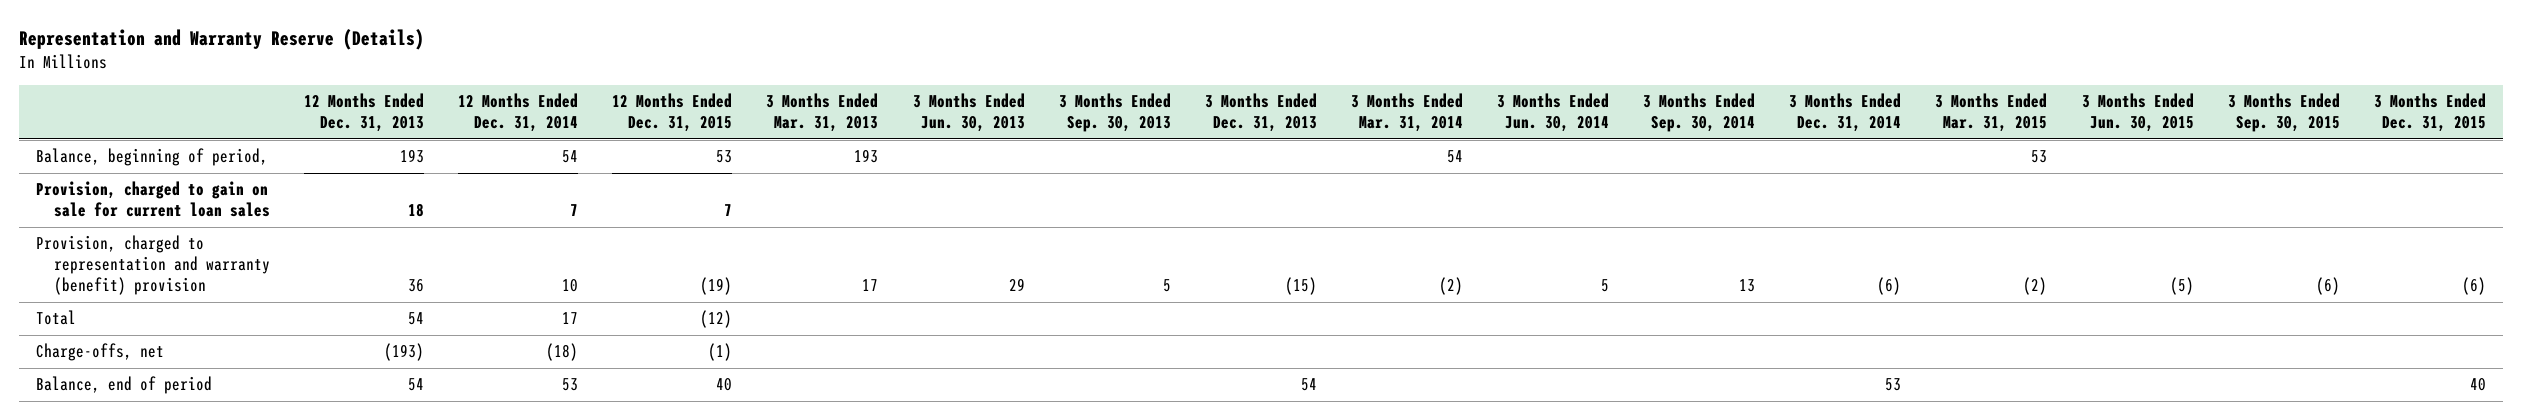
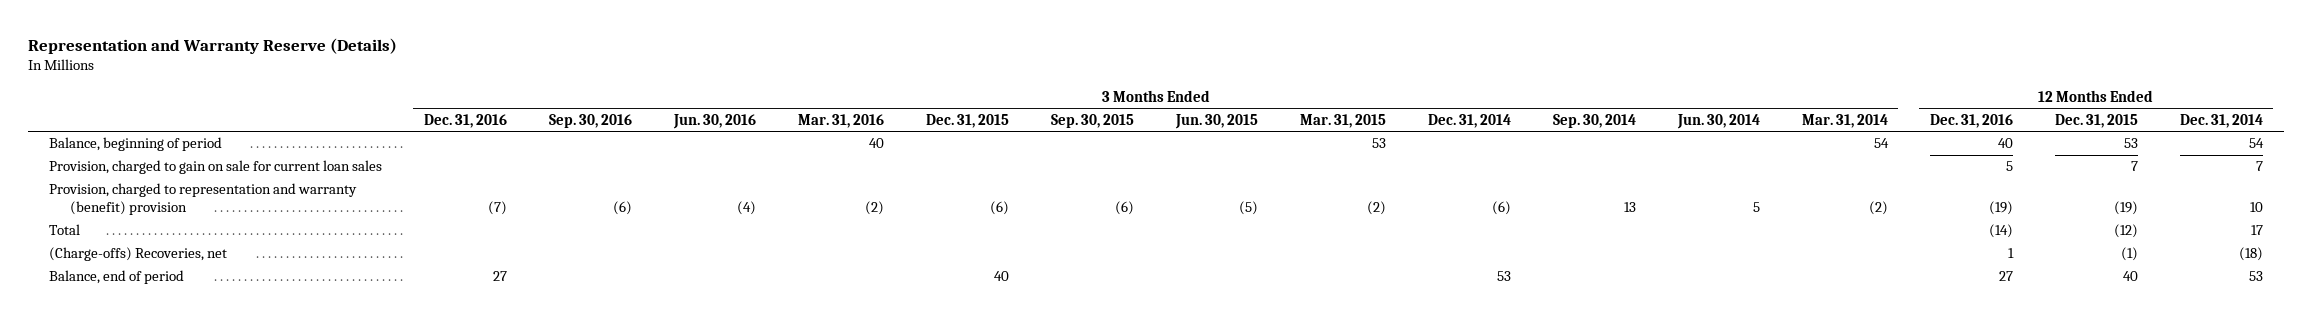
- | 12 Months Ended Dec. 31, 2013 | 12 Months Ended Dec. 31, 2014 | 12 Months Ended Dec. 31, 2015 | 3 Months Ended Mar. 31, 2013 | 3 Months Ended Jun. 30, 2013 | 3 Months Ended Sep. 30, 2013 | 3 Months Ended Dec. 31, 2013 | 3 Months Ended Mar. 31, 2014 | 3 Months Ended Jun. 30, 2014 | 3 Months Ended Sep. 30, 2014 | 3 Months Ended Dec. 31, 2014 | 3 Months Ended Mar. 31, 2015 | 3 Months Ended Jun. 30, 2015 | 3 Months Ended Sep. 30, 2015 | 3 Months Ended Dec. 31, 2015
+ | 3 Months Ended Dec. 31, 2016 | 3 Months Ended Sep. 30, 2016 | 3 Months Ended Jun. 30, 2016 | 3 Months Ended Mar. 31, 2016 | 3 Months Ended Dec. 31, 2015 | 3 Months Ended Sep. 30, 2015 | 3 Months Ended Jun. 30, 2015 | 3 Months Ended Mar. 31, 2015 | 3 Months Ended Dec. 31, 2014 | 3 Months Ended Sep. 30, 2014 | 3 Months Ended Jun. 30, 2014 | 3 Months Ended Mar. 31, 2014 | 12 Months Ended Dec. 31, 2016 | 12 Months Ended Dec. 31, 2015 | 12 Months Ended Dec. 31, 2014
- Balance, beginning of period, | 193 | 54 | 53 | 193 | | | | 54 | | | | 53 | | |
+ Balance, beginning of period | | | | 40 | | | | 53 | | | | 54 | 40 | 53 | 54
- Charge-offs, net | (193) | (18) | (1) | | | | | | | | | | | |
+ (Charge-offs) Recoveries, net | | | | | | | | | | | | | 1 | (1) | (18)

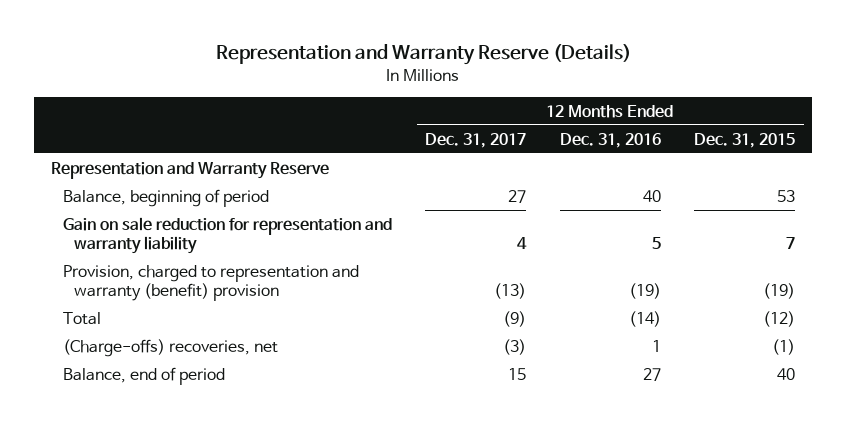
- | 3 Months Ended Dec. 31, 2016 | 3 Months Ended Sep. 30, 2016 | 3 Months Ended Jun. 30, 2016 | 3 Months Ended Mar. 31, 2016 | 3 Months Ended Dec. 31, 2015 | 3 Months Ended Sep. 30, 2015 | 3 Months Ended Jun. 30, 2015 | 3 Months Ended Mar. 31, 2015 | 3 Months Ended Dec. 31, 2014 | 3 Months Ended Sep. 30, 2014 | 3 Months Ended Jun. 30, 2014 | 3 Months Ended Mar. 31, 2014 | 12 Months Ended Dec. 31, 2016 | 12 Months Ended Dec. 31, 2015 | 12 Months Ended Dec. 31, 2014
+ | 12 Months Ended Dec. 31, 2017 | 12 Months Ended Dec. 31, 2016 | 12 Months Ended Dec. 31, 2015
+ Representation and Warranty Reserve
- Provision, charged to gain on sale for current loan sales | | | | | | | | | | | | | 5 | 7 | 7
+ Gain on sale reduction for representation and warranty liability | 4 | 5 | 7
- (Charge-offs) Recoveries, net | | | | | | | | | | | | | 1 | (1) | (18)
+ (Charge-offs) recoveries, net | (3) | 1 | (1)

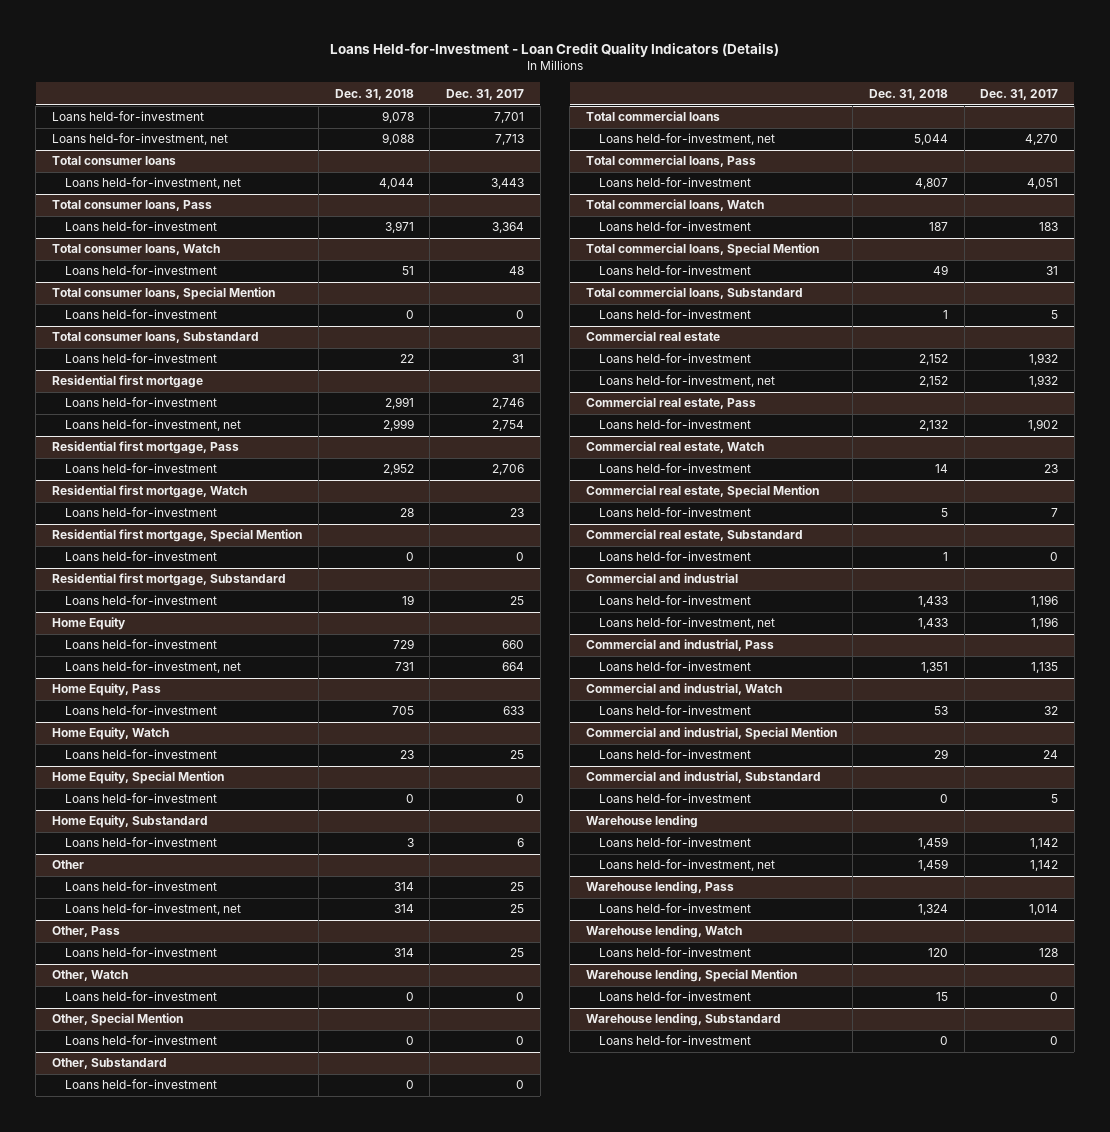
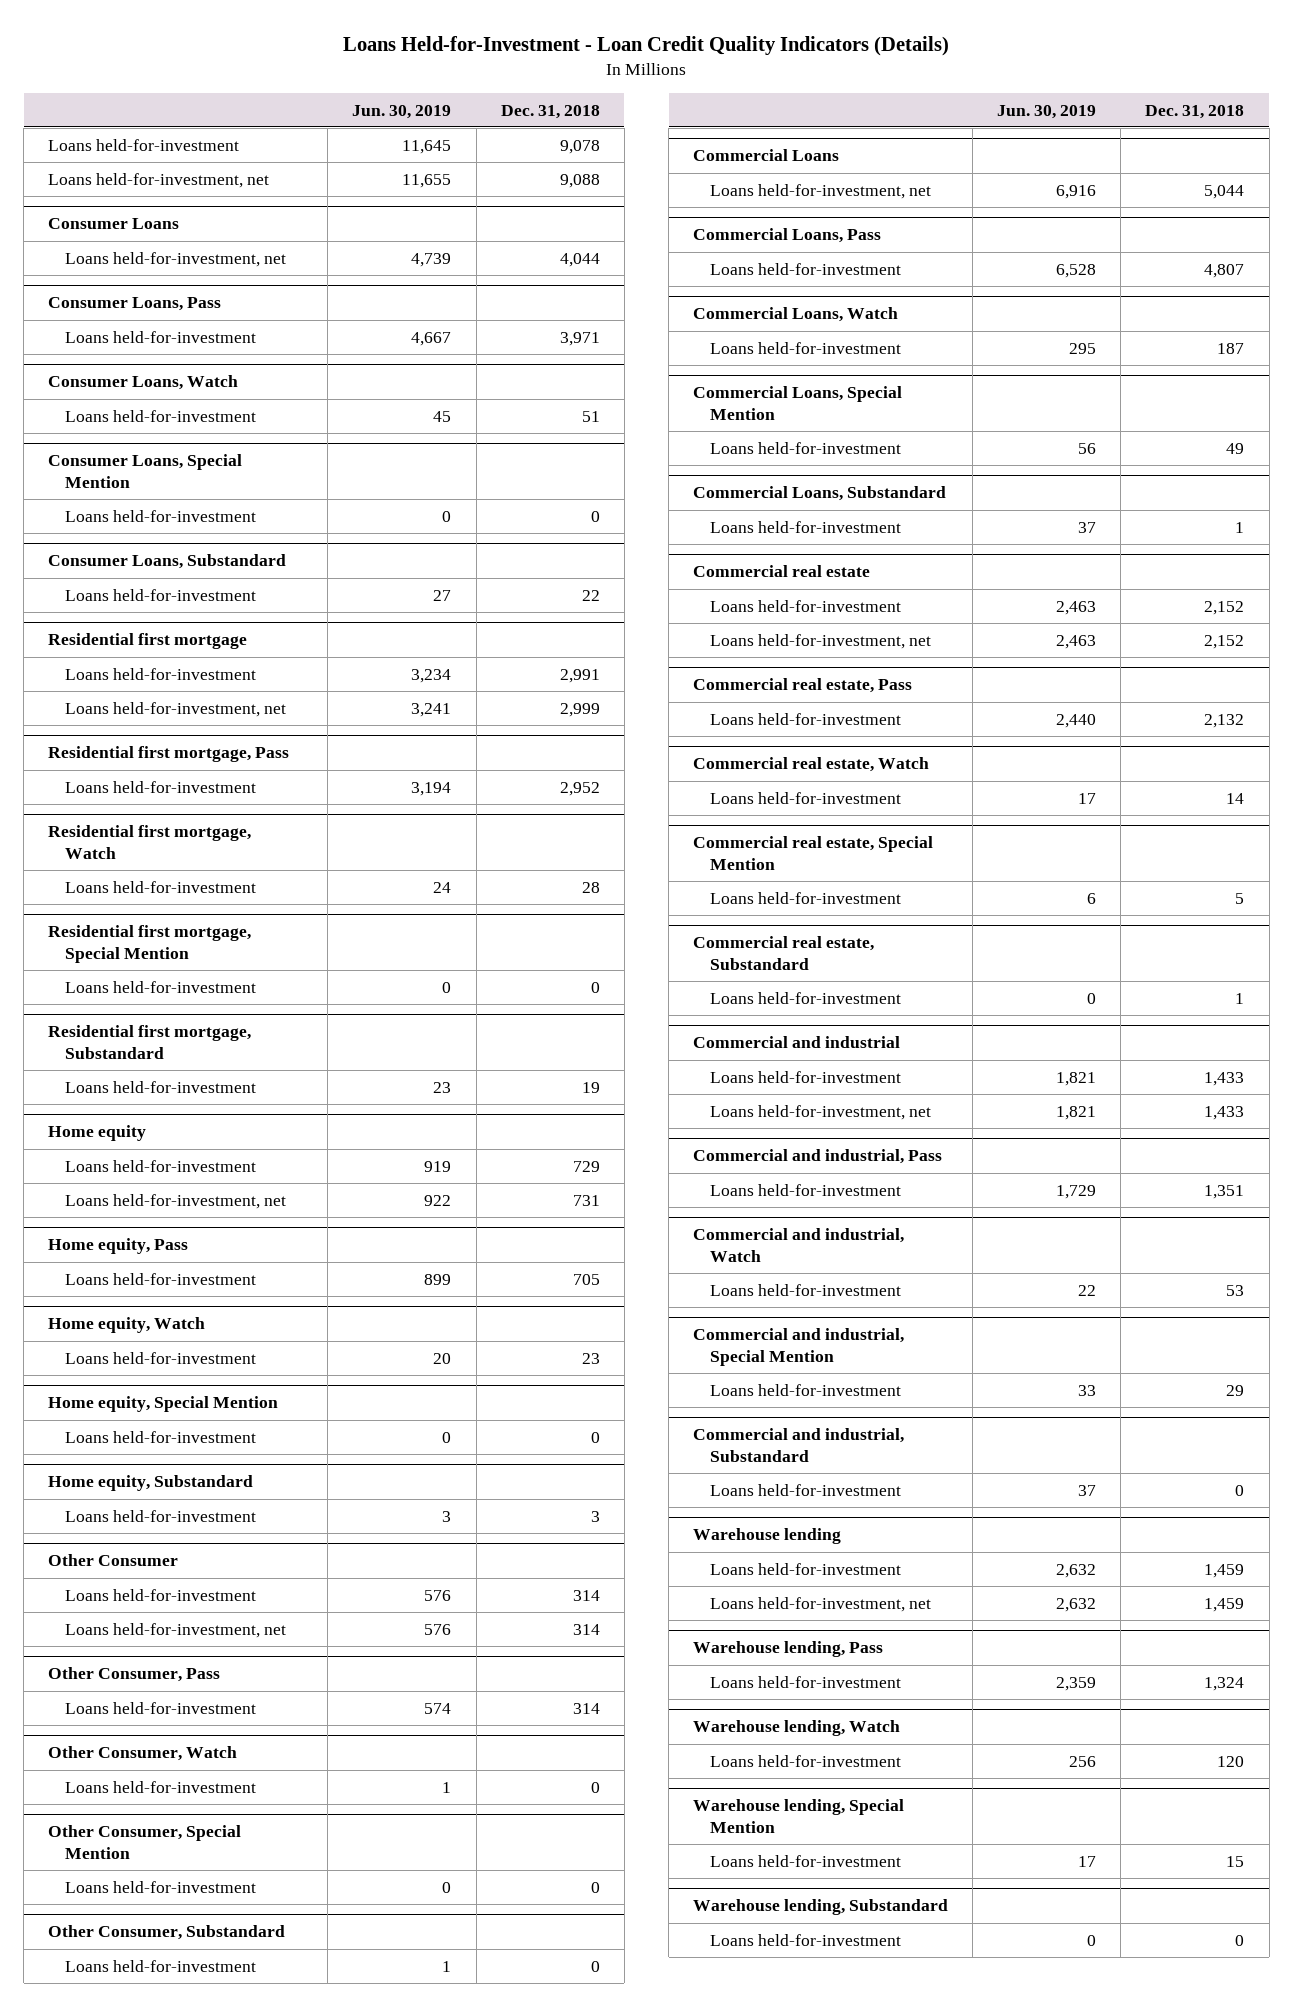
- | Dec. 31, 2018 | Dec. 31, 2017
+ | Jun. 30, 2019 | Dec. 31, 2018
- Total consumer loans
+ Consumer Loans
- Total consumer loans, Pass
+ Consumer Loans, Pass
- Total consumer loans, Watch
+ Consumer Loans, Watch
- Total consumer loans, Special Mention
+ Consumer Loans, Special Mention
- Total consumer loans, Substandard
+ Consumer Loans, Substandard
- Home Equity
+ Home equity
- Home Equity, Pass
+ Home equity, Pass
- Home Equity, Watch
+ Home equity, Watch
- Home Equity, Special Mention
+ Home equity, Special Mention
- Home Equity, Substandard
+ Home equity, Substandard
- Other
+ Other Consumer
- Other, Pass
+ Other Consumer, Pass
- Other, Watch
+ Other Consumer, Watch
- Other, Special Mention
+ Other Consumer, Special Mention
- Other, Substandard
+ Other Consumer, Substandard
- Total commercial loans
+ Commercial Loans
- Total commercial loans, Pass
+ Commercial Loans, Pass
- Total commercial loans, Watch
+ Commercial Loans, Watch
- Total commercial loans, Special Mention
+ Commercial Loans, Special Mention
- Total commercial loans, Substandard
+ Commercial Loans, Substandard

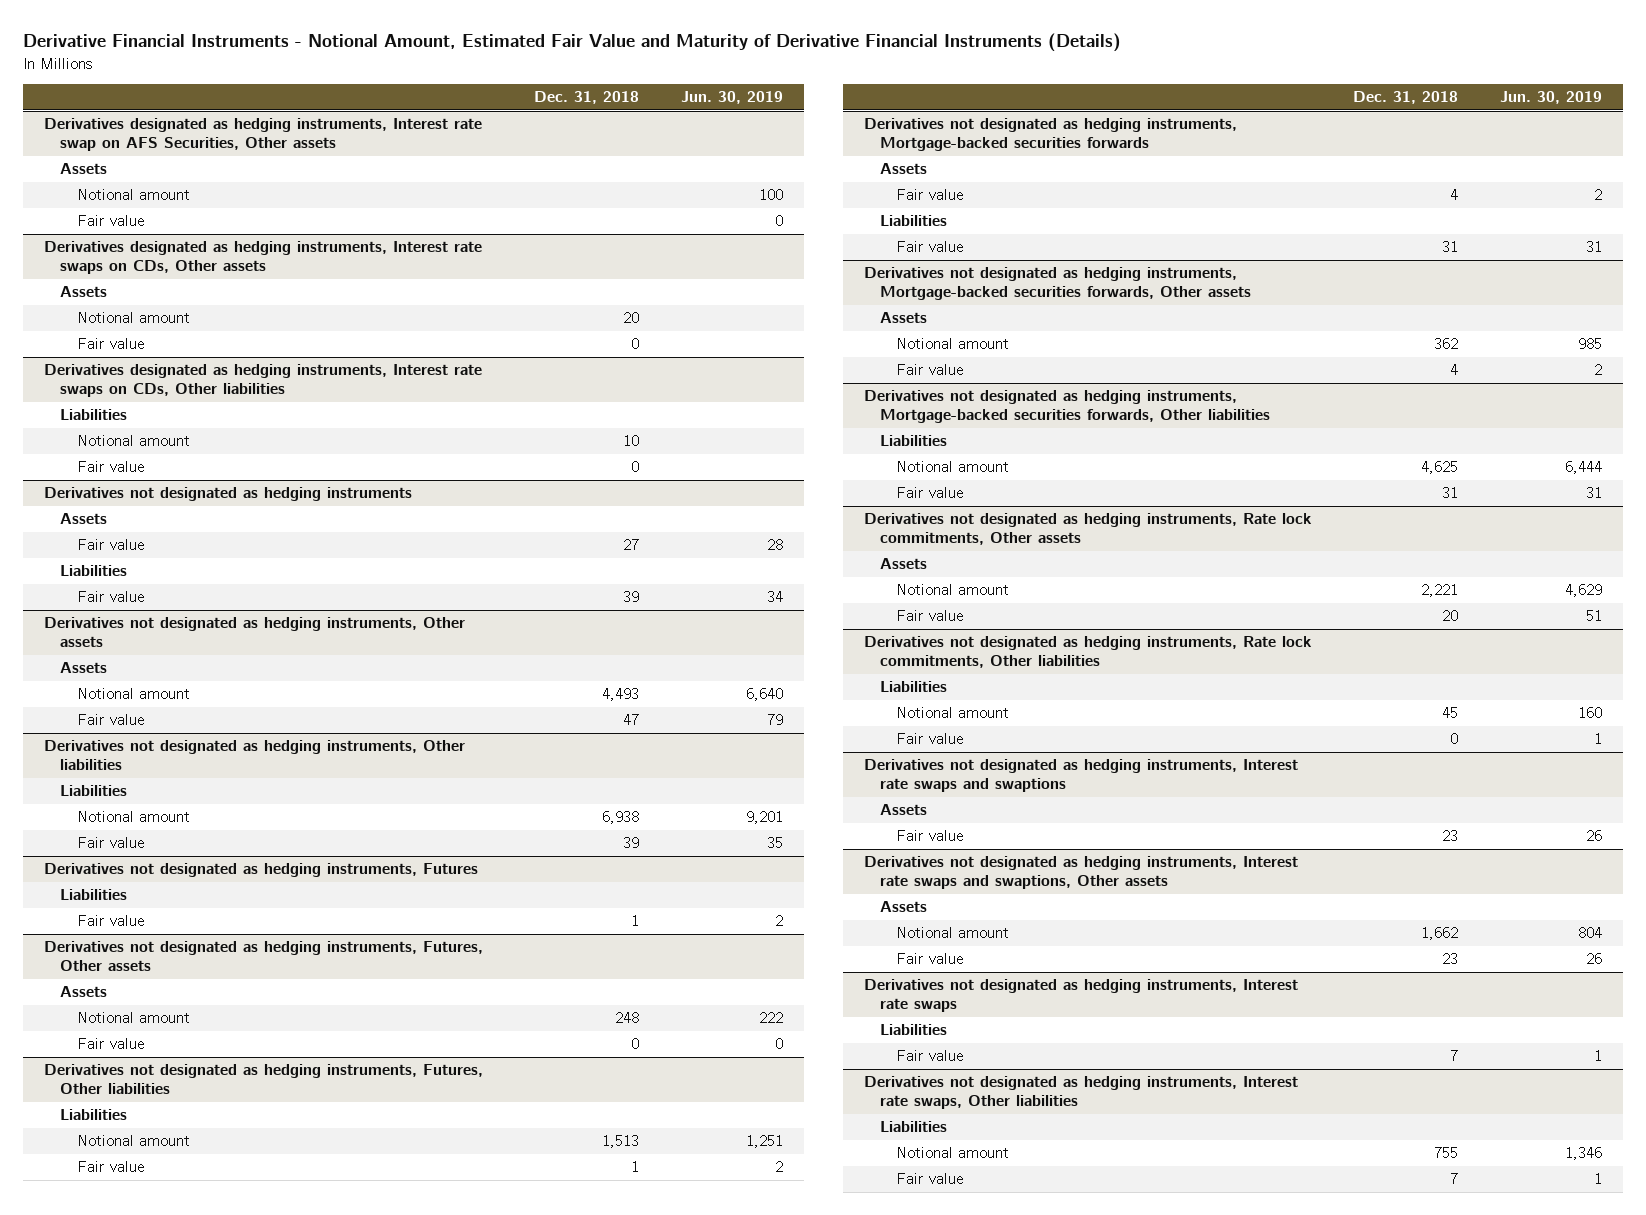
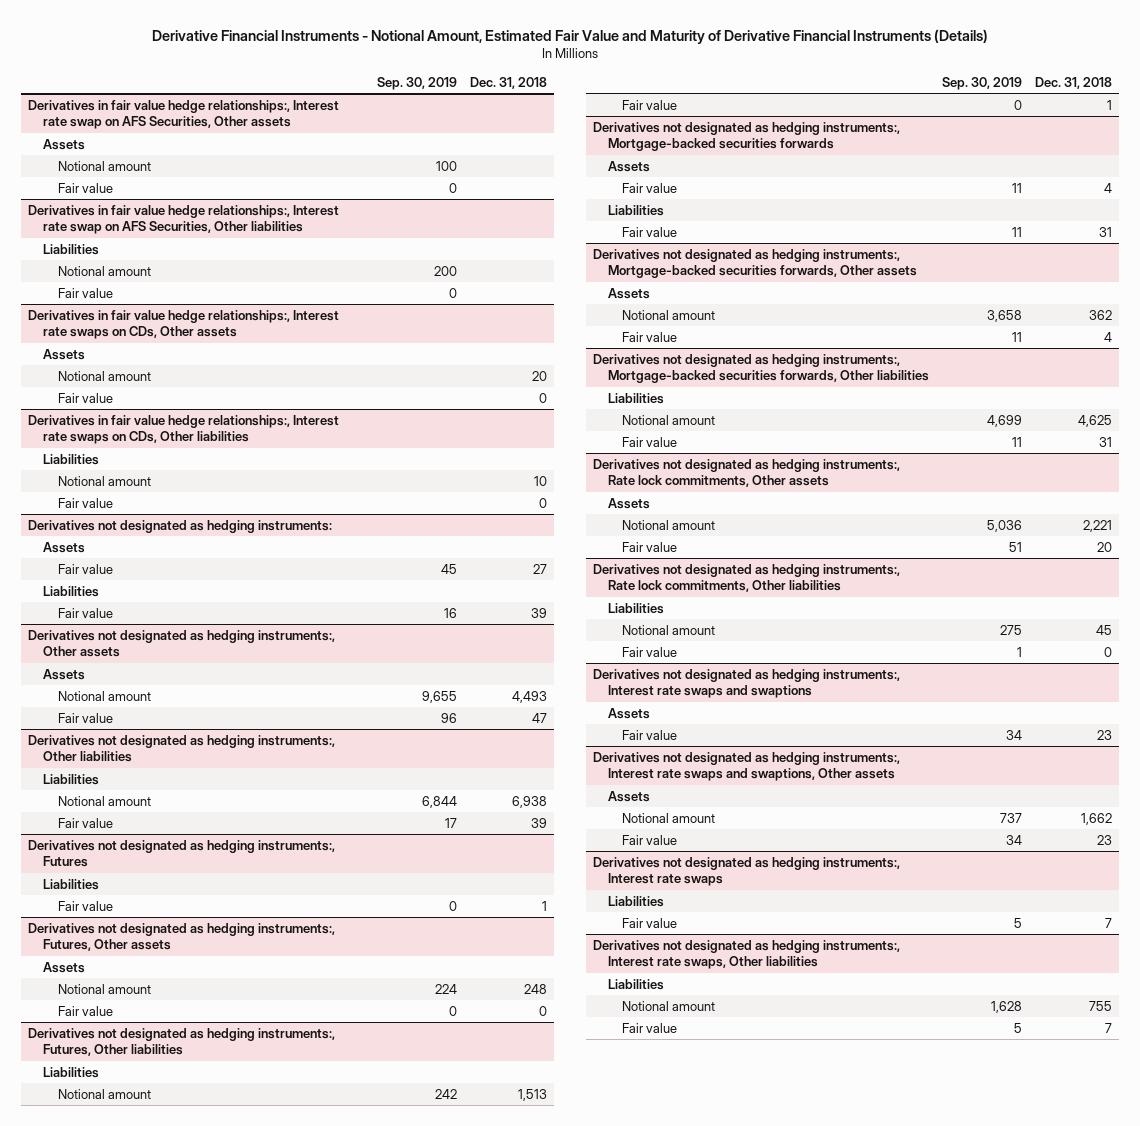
- | Dec. 31, 2018 | Jun. 30, 2019
+ | Sep. 30, 2019 | Dec. 31, 2018
- Derivatives designated as hedging instruments, Interest rate swap on AFS Securities, Other assets
+ Derivatives in fair value hedge relationships:, Interest rate swap on AFS Securities, Other assets
- Derivatives designated as hedging instruments, Interest rate swaps on CDs, Other assets
+ Derivatives in fair value hedge relationships:, Interest rate swap on AFS Securities, Other liabilities
+ Liabilities
+ Notional amount | 200 |
+ Fair value | 0 |
+ Derivatives in fair value hedge relationships:, Interest rate swaps on CDs, Other assets
- Derivatives designated as hedging instruments, Interest rate swaps on CDs, Other liabilities
+ Derivatives in fair value hedge relationships:, Interest rate swaps on CDs, Other liabilities
- Derivatives not designated as hedging instruments
+ Derivatives not designated as hedging instruments:
- Derivatives not designated as hedging instruments, Other assets
+ Derivatives not designated as hedging instruments:, Other assets
- Derivatives not designated as hedging instruments, Other liabilities
+ Derivatives not designated as hedging instruments:, Other liabilities
- Derivatives not designated as hedging instruments, Futures
+ Derivatives not designated as hedging instruments:, Futures
- Derivatives not designated as hedging instruments, Futures, Other assets
+ Derivatives not designated as hedging instruments:, Futures, Other assets
- Derivatives not designated as hedging instruments, Futures, Other liabilities
+ Derivatives not designated as hedging instruments:, Futures, Other liabilities
- Derivatives not designated as hedging instruments, Mortgage-backed securities forwards
+ Derivatives not designated as hedging instruments:, Mortgage-backed securities forwards
- Derivatives not designated as hedging instruments, Mortgage-backed securities forwards, Other assets
+ Derivatives not designated as hedging instruments:, Mortgage-backed securities forwards, Other assets
- Derivatives not designated as hedging instruments, Mortgage-backed securities forwards, Other liabilities
+ Derivatives not designated as hedging instruments:, Mortgage-backed securities forwards, Other liabilities
- Derivatives not designated as hedging instruments, Rate lock commitments, Other assets
+ Derivatives not designated as hedging instruments:, Rate lock commitments, Other assets
- Derivatives not designated as hedging instruments, Rate lock commitments, Other liabilities
+ Derivatives not designated as hedging instruments:, Rate lock commitments, Other liabilities
- Derivatives not designated as hedging instruments, Interest rate swaps and swaptions
+ Derivatives not designated as hedging instruments:, Interest rate swaps and swaptions
- Derivatives not designated as hedging instruments, Interest rate swaps and swaptions, Other assets
+ Derivatives not designated as hedging instruments:, Interest rate swaps and swaptions, Other assets
- Derivatives not designated as hedging instruments, Interest rate swaps
+ Derivatives not designated as hedging instruments:, Interest rate swaps
- Derivatives not designated as hedging instruments, Interest rate swaps, Other liabilities
+ Derivatives not designated as hedging instruments:, Interest rate swaps, Other liabilities

